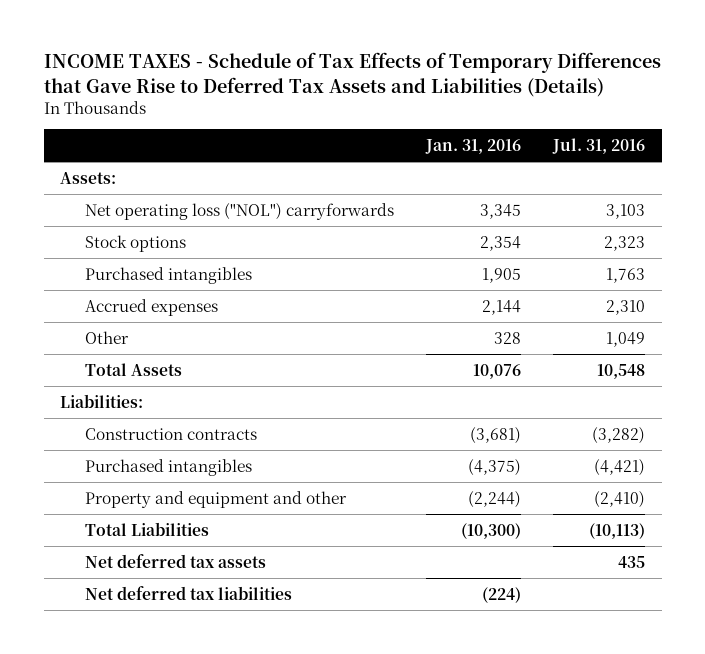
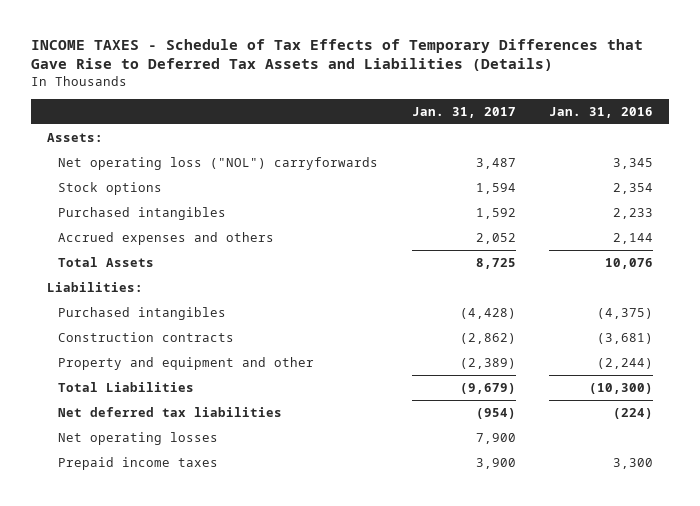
- | Jan. 31, 2016 | Jul. 31, 2016
+ | Jan. 31, 2017 | Jan. 31, 2016
- Purchased intangibles | 1,905 | 1,763
- Accrued expenses | 2,144 | 2,310
- Other | 328 | 1,049
+ Purchased intangibles | 1,592 | 2,233
+ Accrued expenses and others | 2,052 | 2,144
moved down: Construction contracts | (2,862) | (3,681)
- Net deferred tax assets | | 435
+ Net operating losses | 7,900 |
+ Prepaid income taxes | 3,900 | 3,300

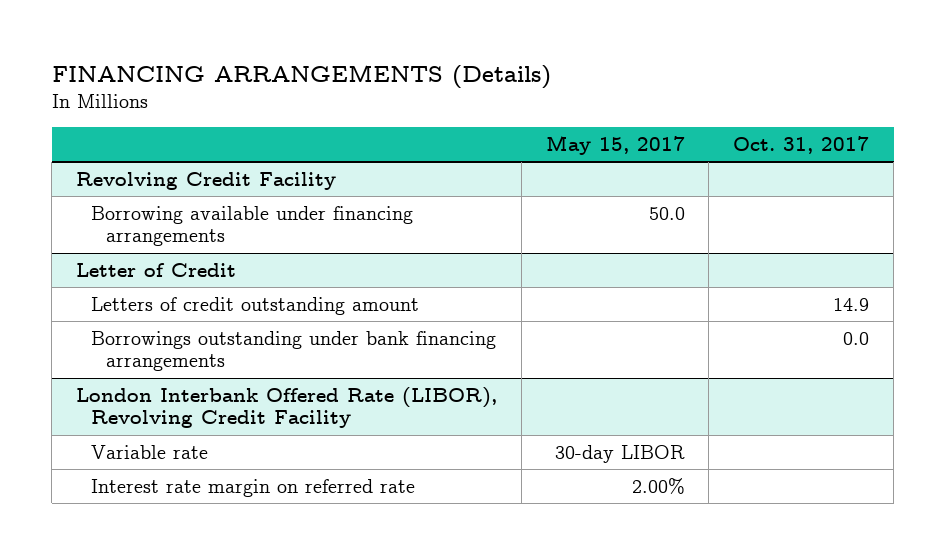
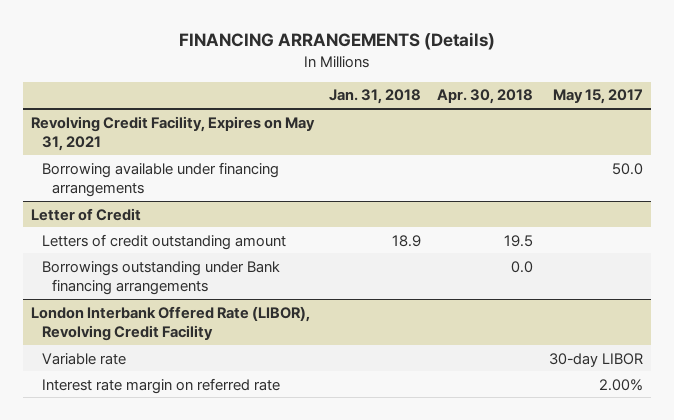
- | May 15, 2017 | Oct. 31, 2017
+ | Jan. 31, 2018 | Apr. 30, 2018 | May 15, 2017
- Revolving Credit Facility
+ Revolving Credit Facility, Expires on May 31, 2021
@ Letter of Credit
- Borrowings outstanding under bank financing arrangements | | 0.0
+ Borrowings outstanding under Bank financing arrangements | | 0.0 |

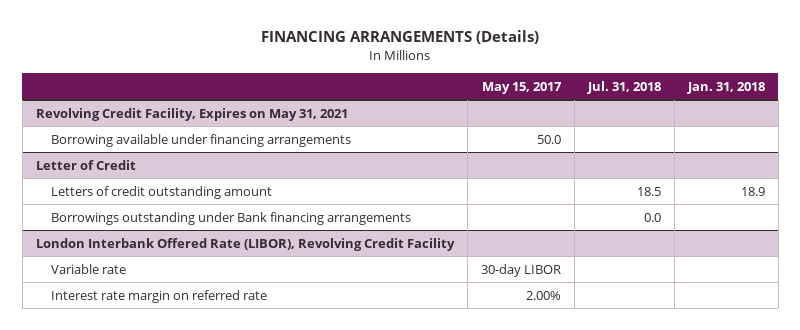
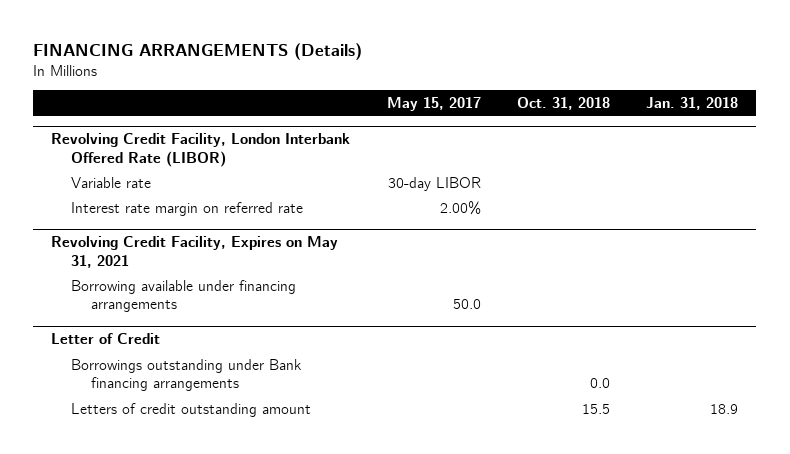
- | May 15, 2017 | Jul. 31, 2018 | Jan. 31, 2018
+ | May 15, 2017 | Oct. 31, 2018 | Jan. 31, 2018
+ Revolving Credit Facility, London Interbank Offered Rate (LIBOR)
+ Variable rate | 30-day LIBOR | |
+ Interest rate margin on referred rate | 2.00% | |
- London Interbank Offered Rate (LIBOR), Revolving Credit Facility
- Variable rate | 30-day LIBOR | |
- Interest rate margin on referred rate | 2.00% | |
@ Letter of Credit
moved down: Letters of credit outstanding amount | | 15.5 | 18.9

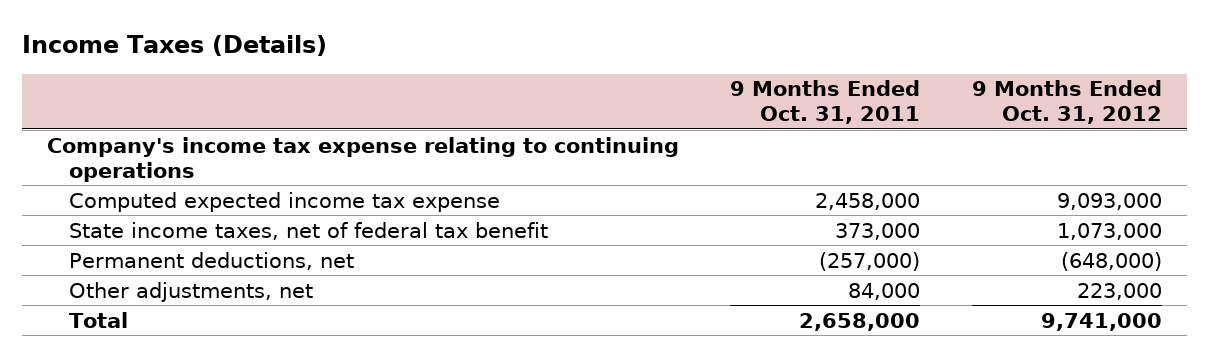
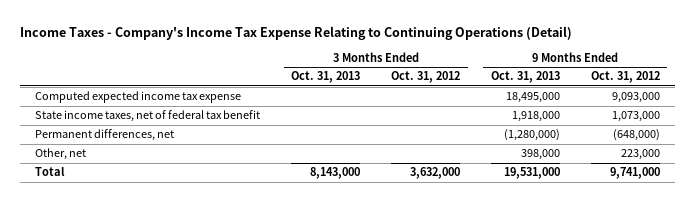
- Income Taxes (Details)
+ Income Taxes - Company's Income Tax Expense Relating to Continuing Operations (Detail)
- | 9 Months Ended Oct. 31, 2011 | 9 Months Ended Oct. 31, 2012
+ | 3 Months Ended Oct. 31, 2013 | 3 Months Ended Oct. 31, 2012 | 9 Months Ended Oct. 31, 2013 | 9 Months Ended Oct. 31, 2012
- Company's income tax expense relating to continuing operations
- Permanent deductions, net | (257,000) | (648,000)
- Other adjustments, net | 84,000 | 223,000
+ Permanent differences, net | | | (1,280,000) | (648,000)
+ Other, net | | | 398,000 | 223,000

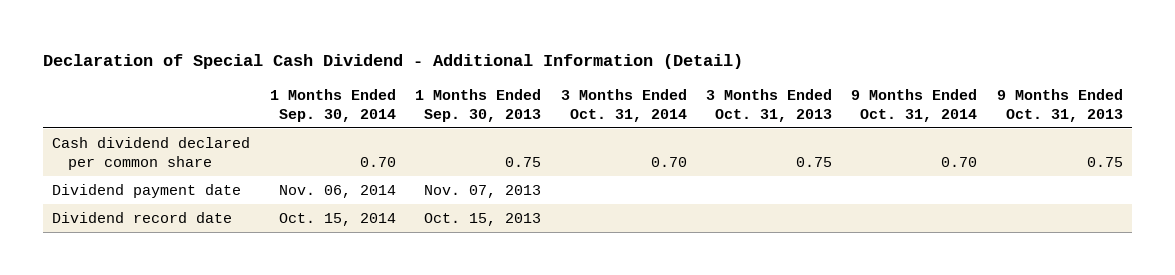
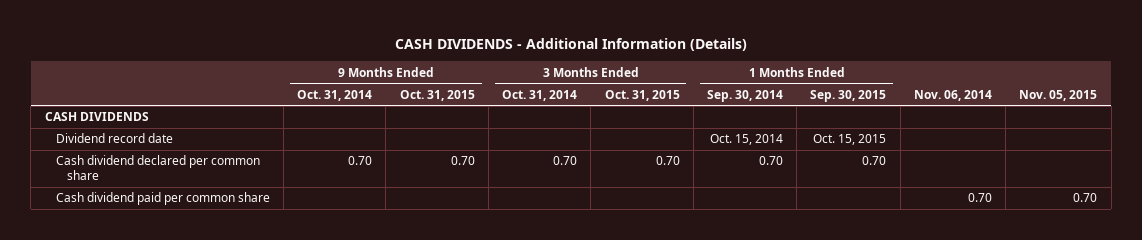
- Declaration of Special Cash Dividend - Additional Information (Detail)
+ CASH DIVIDENDS - Additional Information (Details)
- | 1 Months Ended Sep. 30, 2014 | 1 Months Ended Sep. 30, 2013 | 3 Months Ended Oct. 31, 2014 | 3 Months Ended Oct. 31, 2013 | 9 Months Ended Oct. 31, 2014 | 9 Months Ended Oct. 31, 2013
+ | 9 Months Ended Oct. 31, 2014 | 9 Months Ended Oct. 31, 2015 | 3 Months Ended Oct. 31, 2014 | 3 Months Ended Oct. 31, 2015 | 1 Months Ended Sep. 30, 2014 | 1 Months Ended Sep. 30, 2015 | Nov. 06, 2014 | Nov. 05, 2015
- Dividend payment date | Nov. 06, 2014 | Nov. 07, 2013 | | | |
+ CASH DIVIDENDS
moved down: Cash dividend declared per common share | 0.70 | 0.70 | 0.70 | 0.70 | 0.70 | 0.70 | |
+ Cash dividend paid per common share | | | | | | | 0.70 | 0.70

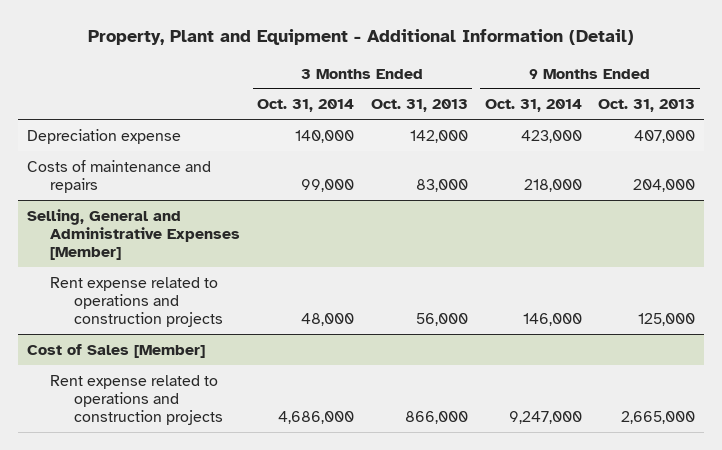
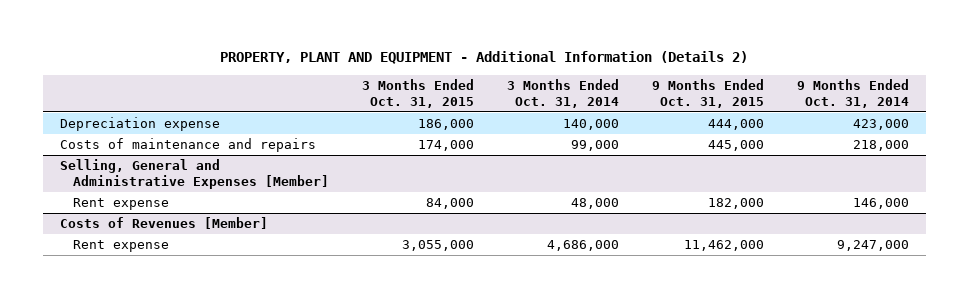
- Property, Plant and Equipment - Additional Information (Detail)
+ PROPERTY, PLANT AND EQUIPMENT - Additional Information (Details 2)
- | 3 Months Ended Oct. 31, 2014 | 3 Months Ended Oct. 31, 2013 | 9 Months Ended Oct. 31, 2014 | 9 Months Ended Oct. 31, 2013
+ | 3 Months Ended Oct. 31, 2015 | 3 Months Ended Oct. 31, 2014 | 9 Months Ended Oct. 31, 2015 | 9 Months Ended Oct. 31, 2014
@ Selling, General and Administrative Expenses [Member]
- Rent expense related to operations and construction projects | 48,000 | 56,000 | 146,000 | 125,000
- Cost of Sales [Member]
- Rent expense related to operations and construction projects | 4,686,000 | 866,000 | 9,247,000 | 2,665,000
@ Selling, General and Administrative Expenses [Member]
+ Rent expense | 84,000 | 48,000 | 182,000 | 146,000
+ Costs of Revenues [Member]
+ Rent expense | 3,055,000 | 4,686,000 | 11,462,000 | 9,247,000

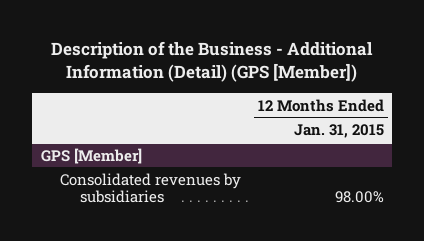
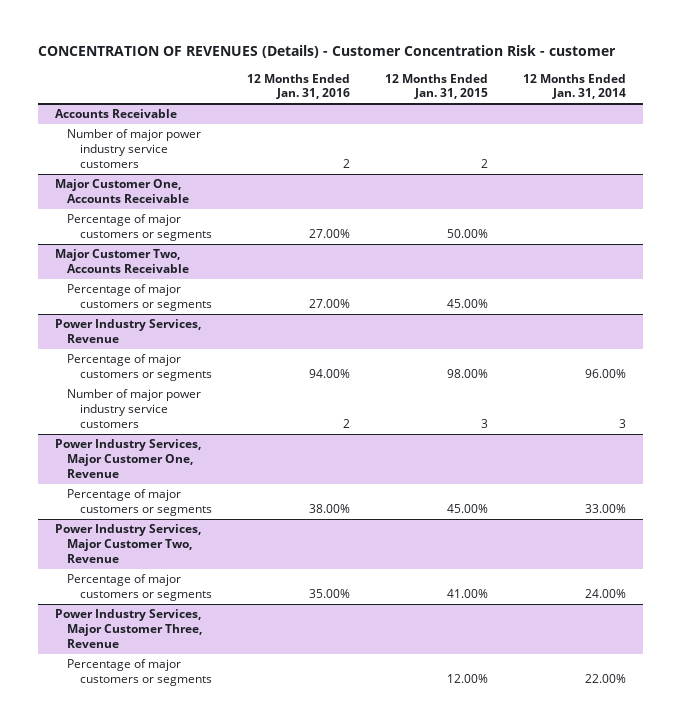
- Description of the Business - Additional Information (Detail) (GPS [Member])
+ CONCENTRATION OF REVENUES (Details) - Customer Concentration Risk - customer
- | 12 Months Ended Jan. 31, 2015
+ | 12 Months Ended Jan. 31, 2016 | 12 Months Ended Jan. 31, 2015 | 12 Months Ended Jan. 31, 2014
- GPS [Member]
- Consolidated revenues by subsidiaries | 98.00%
+ Accounts Receivable
+ Number of major power industry service customers | 2 | 2 |
+ Major Customer One, Accounts Receivable
+ Percentage of major customers or segments | 27.00% | 50.00% |
+ Major Customer Two, Accounts Receivable
+ Percentage of major customers or segments | 27.00% | 45.00% |
+ Power Industry Services, Revenue
+ Percentage of major customers or segments | 94.00% | 98.00% | 96.00%
+ Number of major power industry service customers | 2 | 3 | 3
+ Power Industry Services, Major Customer One, Revenue
+ Percentage of major customers or segments | 38.00% | 45.00% | 33.00%
+ Power Industry Services, Major Customer Two, Revenue
+ Percentage of major customers or segments | 35.00% | 41.00% | 24.00%
+ Power Industry Services, Major Customer Three, Revenue
+ Percentage of major customers or segments | | 12.00% | 22.00%

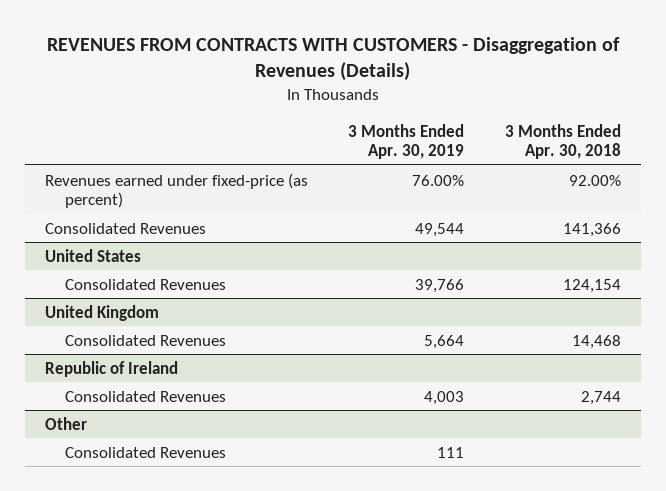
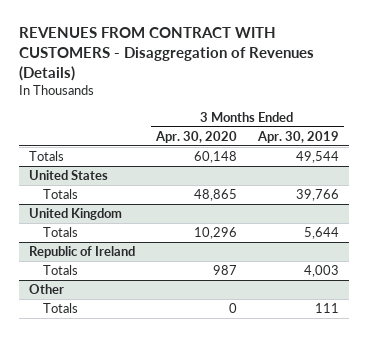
- REVENUES FROM CONTRACTS WITH CUSTOMERS - Disaggregation of Revenues (Details)
+ REVENUES FROM CONTRACT WITH CUSTOMERS - Disaggregation of Revenues (Details)
- | 3 Months Ended Apr. 30, 2019 | 3 Months Ended Apr. 30, 2018
+ | 3 Months Ended Apr. 30, 2020 | 3 Months Ended Apr. 30, 2019
- Revenues earned under fixed-price (as percent) | 76.00% | 92.00%
- Consolidated Revenues | 49,544 | 141,366
+ Totals | 60,148 | 49,544
@ United States
- Consolidated Revenues | 39,766 | 124,154
+ Totals | 48,865 | 39,766
@ United Kingdom
- Consolidated Revenues | 5,664 | 14,468
+ Totals | 10,296 | 5,644
@ Republic of Ireland
- Consolidated Revenues | 4,003 | 2,744
+ Totals | 987 | 4,003
@ Other
- Consolidated Revenues | 111 |
+ Totals | 0 | 111

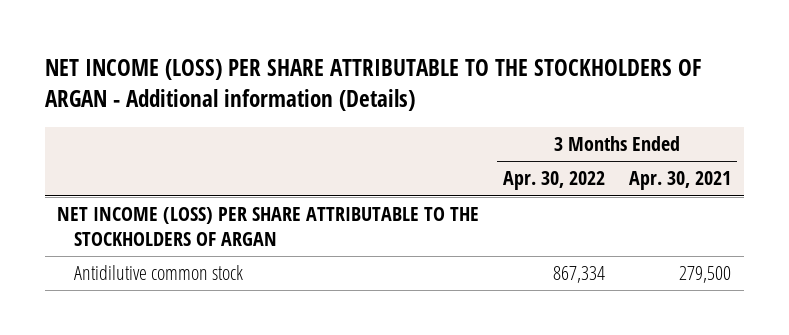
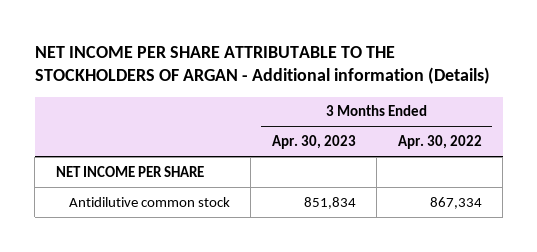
- NET INCOME (LOSS) PER SHARE ATTRIBUTABLE TO THE STOCKHOLDERS OF ARGAN - Additional information (Details)
+ NET INCOME PER SHARE ATTRIBUTABLE TO THE STOCKHOLDERS OF ARGAN - Additional information (Details)
- | 3 Months Ended Apr. 30, 2022 | 3 Months Ended Apr. 30, 2021
+ | 3 Months Ended Apr. 30, 2023 | 3 Months Ended Apr. 30, 2022
- NET INCOME (LOSS) PER SHARE ATTRIBUTABLE TO THE STOCKHOLDERS OF ARGAN
+ NET INCOME PER SHARE

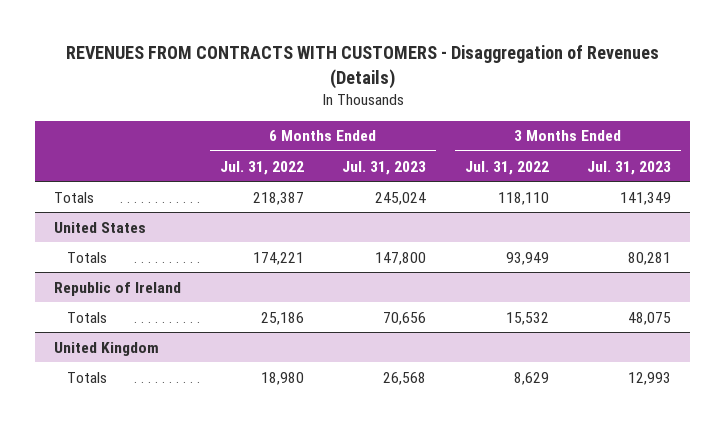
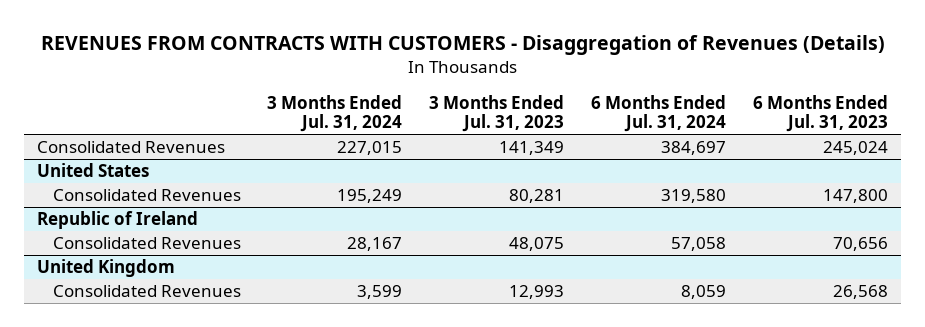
- | 6 Months Ended Jul. 31, 2022 | 6 Months Ended Jul. 31, 2023 | 3 Months Ended Jul. 31, 2022 | 3 Months Ended Jul. 31, 2023
+ | 3 Months Ended Jul. 31, 2024 | 3 Months Ended Jul. 31, 2023 | 6 Months Ended Jul. 31, 2024 | 6 Months Ended Jul. 31, 2023
- Totals | 218,387 | 245,024 | 118,110 | 141,349
+ Consolidated Revenues | 227,015 | 141,349 | 384,697 | 245,024
@ United States
- Totals | 174,221 | 147,800 | 93,949 | 80,281
+ Consolidated Revenues | 195,249 | 80,281 | 319,580 | 147,800
@ Republic of Ireland
- Totals | 25,186 | 70,656 | 15,532 | 48,075
+ Consolidated Revenues | 28,167 | 48,075 | 57,058 | 70,656
@ United Kingdom
- Totals | 18,980 | 26,568 | 8,629 | 12,993
+ Consolidated Revenues | 3,599 | 12,993 | 8,059 | 26,568

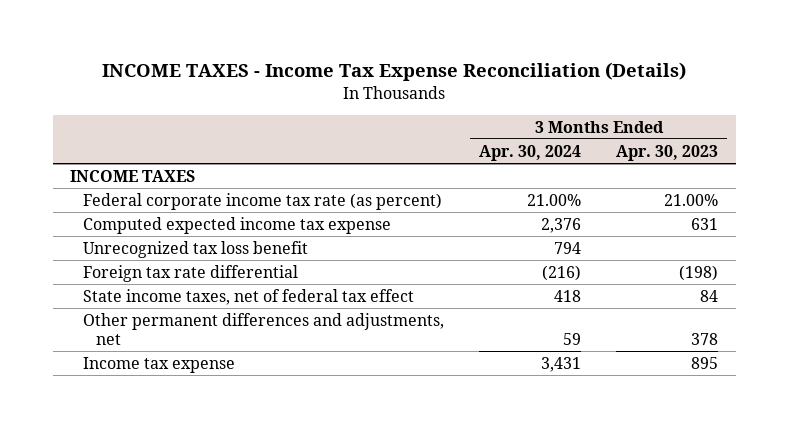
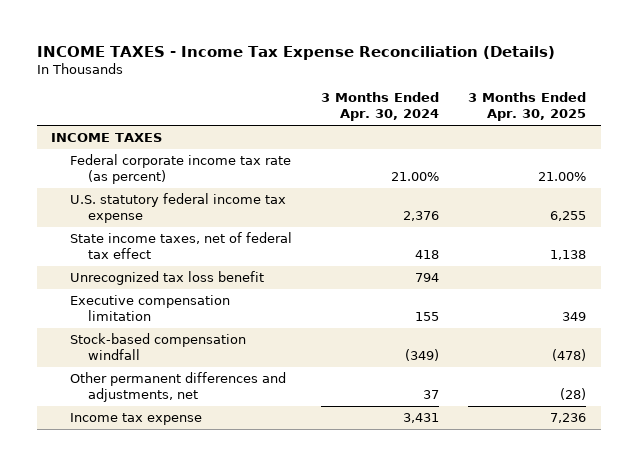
- | 3 Months Ended Apr. 30, 2024 | 3 Months Ended Apr. 30, 2023
+ | 3 Months Ended Apr. 30, 2024 | 3 Months Ended Apr. 30, 2025
- Computed expected income tax expense | 2,376 | 631
- Foreign tax rate differential | (216) | (198)
+ U.S. statutory federal income tax expense | 2,376 | 6,255
- Other permanent differences and adjustments, net | 59 | 378
moved down: Unrecognized tax loss benefit | 794 |
+ Executive compensation limitation | 155 | 349
+ Stock-based compensation windfall | (349) | (478)
+ Other permanent differences and adjustments, net | 37 | (28)

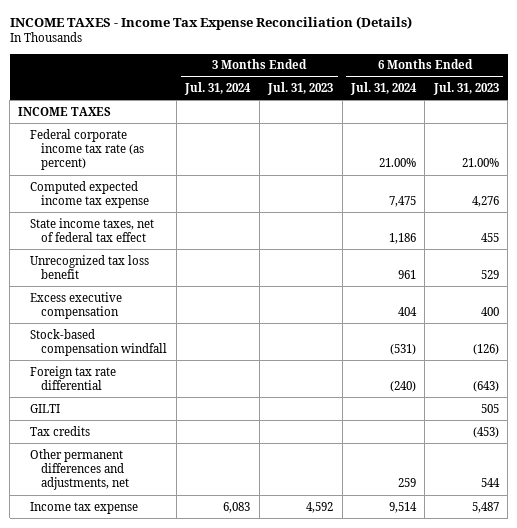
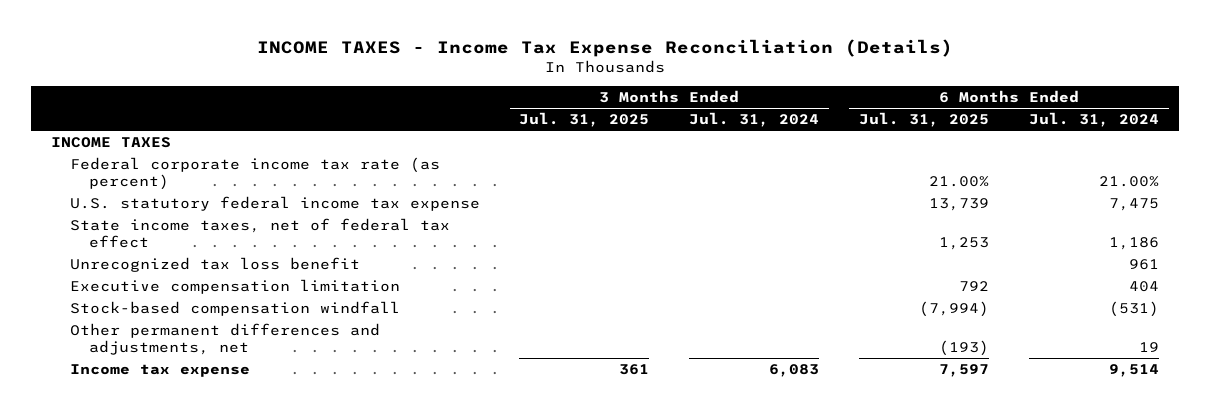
- | 3 Months Ended Jul. 31, 2024 | 3 Months Ended Jul. 31, 2023 | 6 Months Ended Jul. 31, 2024 | 6 Months Ended Jul. 31, 2023
+ | 3 Months Ended Jul. 31, 2025 | 3 Months Ended Jul. 31, 2024 | 6 Months Ended Jul. 31, 2025 | 6 Months Ended Jul. 31, 2024
- Computed expected income tax expense | | | 7,475 | 4,276
+ U.S. statutory federal income tax expense | | | 13,739 | 7,475
- Excess executive compensation | | | 404 | 400
+ Executive compensation limitation | | | 792 | 404
- Foreign tax rate differential | | | (240) | (643)
- GILTI | | | | 505
- Tax credits | | | | (453)
- Other permanent differences and adjustments, net | | | 259 | 544
+ Other permanent differences and adjustments, net | | | (193) | 19

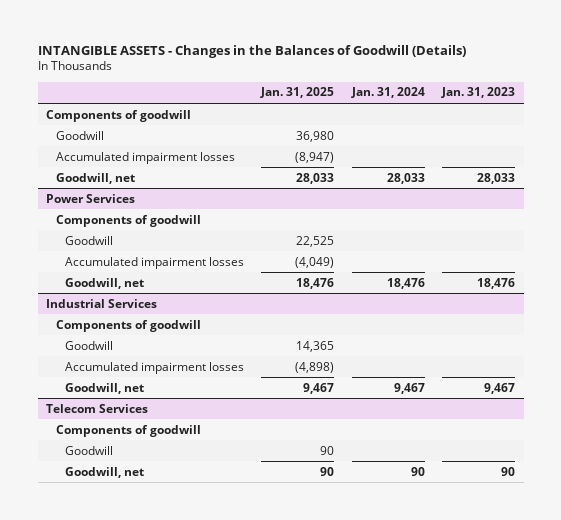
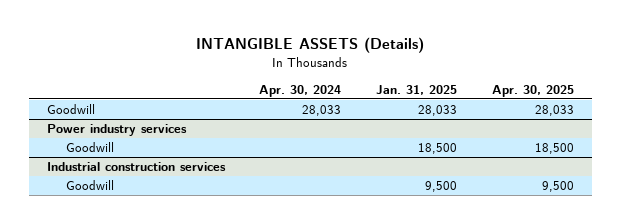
- INTANGIBLE ASSETS - Changes in the Balances of Goodwill (Details)
+ INTANGIBLE ASSETS (Details)
- | Jan. 31, 2025 | Jan. 31, 2024 | Jan. 31, 2023
+ | Apr. 30, 2024 | Jan. 31, 2025 | Apr. 30, 2025
- Components of goodwill
- Goodwill | 36,980 | |
- Accumulated impairment losses | (8,947) | |
- Goodwill, net | 28,033 | 28,033 | 28,033
- Power Services
- Components of goodwill
- Goodwill | 22,525 | |
- Accumulated impairment losses | (4,049) | |
- Goodwill, net | 18,476 | 18,476 | 18,476
- Industrial Services
- Components of goodwill
- Goodwill | 14,365 | |
- Accumulated impairment losses | (4,898) | |
- Goodwill, net | 9,467 | 9,467 | 9,467
- Telecom Services
- Components of goodwill
- Goodwill | 90 | |
- Goodwill, net | 90 | 90 | 90
+ Goodwill | 28,033 | 28,033 | 28,033
+ Power industry services
+ Goodwill | | 18,500 | 18,500
+ Industrial construction services
+ Goodwill | | 9,500 | 9,500

